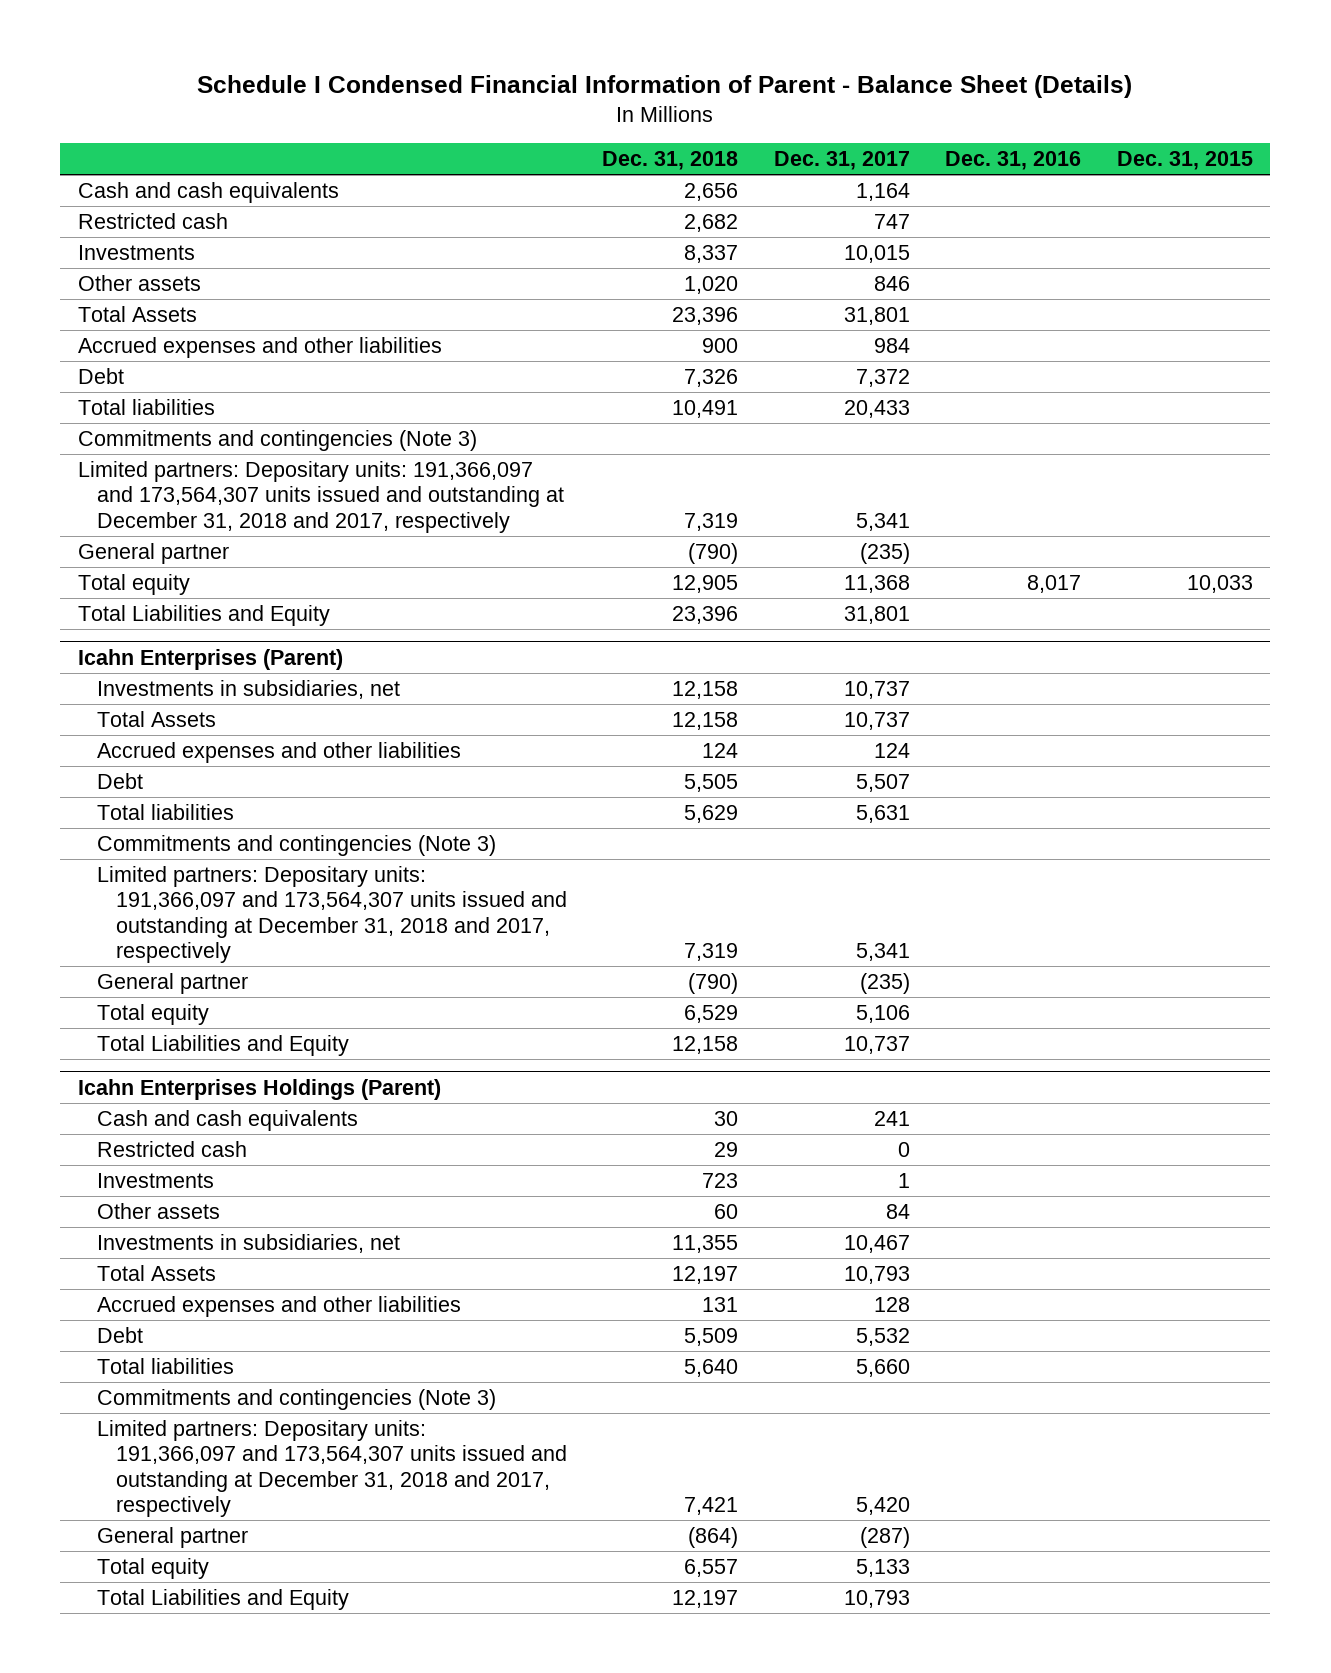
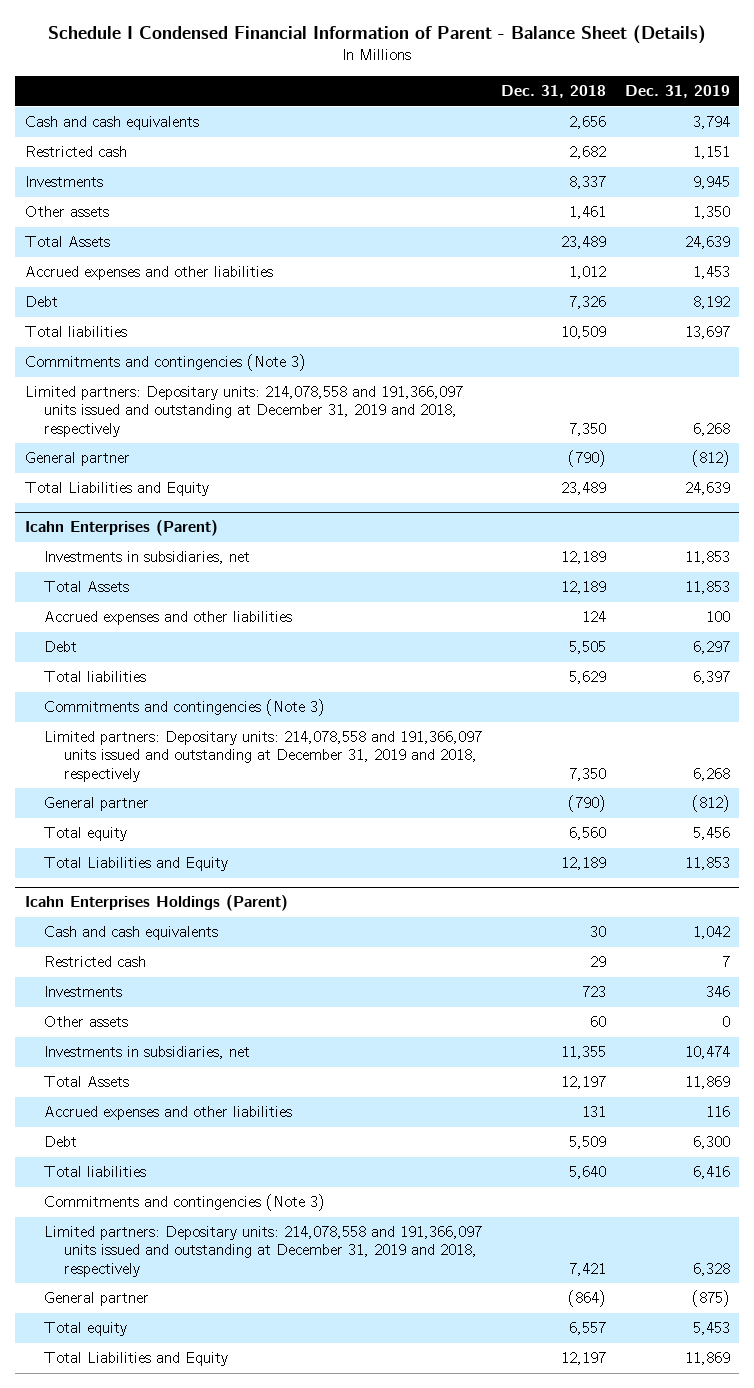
- | Dec. 31, 2018 | Dec. 31, 2017 | Dec. 31, 2016 | Dec. 31, 2015
+ | Dec. 31, 2018 | Dec. 31, 2019
- Other assets | 1,020 | 846 | |
- Total Assets | 23,396 | 31,801 | |
- Accrued expenses and other liabilities | 900 | 984 | |
+ Other assets | 1,461 | 1,350
+ Total Assets | 23,489 | 24,639
+ Accrued expenses and other liabilities | 1,012 | 1,453
- Total liabilities | 10,491 | 20,433 | |
+ Total liabilities | 10,509 | 13,697
- Limited partners: Depositary units: 191,366,097 and 173,564,307 units issued and outstanding at December 31, 2018 and 2017, respectively | 7,319 | 5,341 | |
+ Limited partners: Depositary units: 214,078,558 and 191,366,097 units issued and outstanding at December 31, 2019 and 2018, respectively | 7,350 | 6,268
- Total equity | 12,905 | 11,368 | 8,017 | 10,033
- Total Liabilities and Equity | 23,396 | 31,801 | |
+ Total Liabilities and Equity | 23,489 | 24,639
@ Icahn Enterprises (Parent)
- Investments in subsidiaries, net | 12,158 | 10,737 | |
- Total Assets | 12,158 | 10,737 | |
+ Investments in subsidiaries, net | 12,189 | 11,853
+ Total Assets | 12,189 | 11,853
- Limited partners: Depositary units: 191,366,097 and 173,564,307 units issued and outstanding at December 31, 2018 and 2017, respectively | 7,319 | 5,341 | |
+ Limited partners: Depositary units: 214,078,558 and 191,366,097 units issued and outstanding at December 31, 2019 and 2018, respectively | 7,350 | 6,268
- Total equity | 6,529 | 5,106 | |
- Total Liabilities and Equity | 12,158 | 10,737 | |
+ Total equity | 6,560 | 5,456
+ Total Liabilities and Equity | 12,189 | 11,853
@ Icahn Enterprises Holdings (Parent)
- Limited partners: Depositary units: 191,366,097 and 173,564,307 units issued and outstanding at December 31, 2018 and 2017, respectively | 7,421 | 5,420 | |
+ Limited partners: Depositary units: 214,078,558 and 191,366,097 units issued and outstanding at December 31, 2019 and 2018, respectively | 7,421 | 6,328

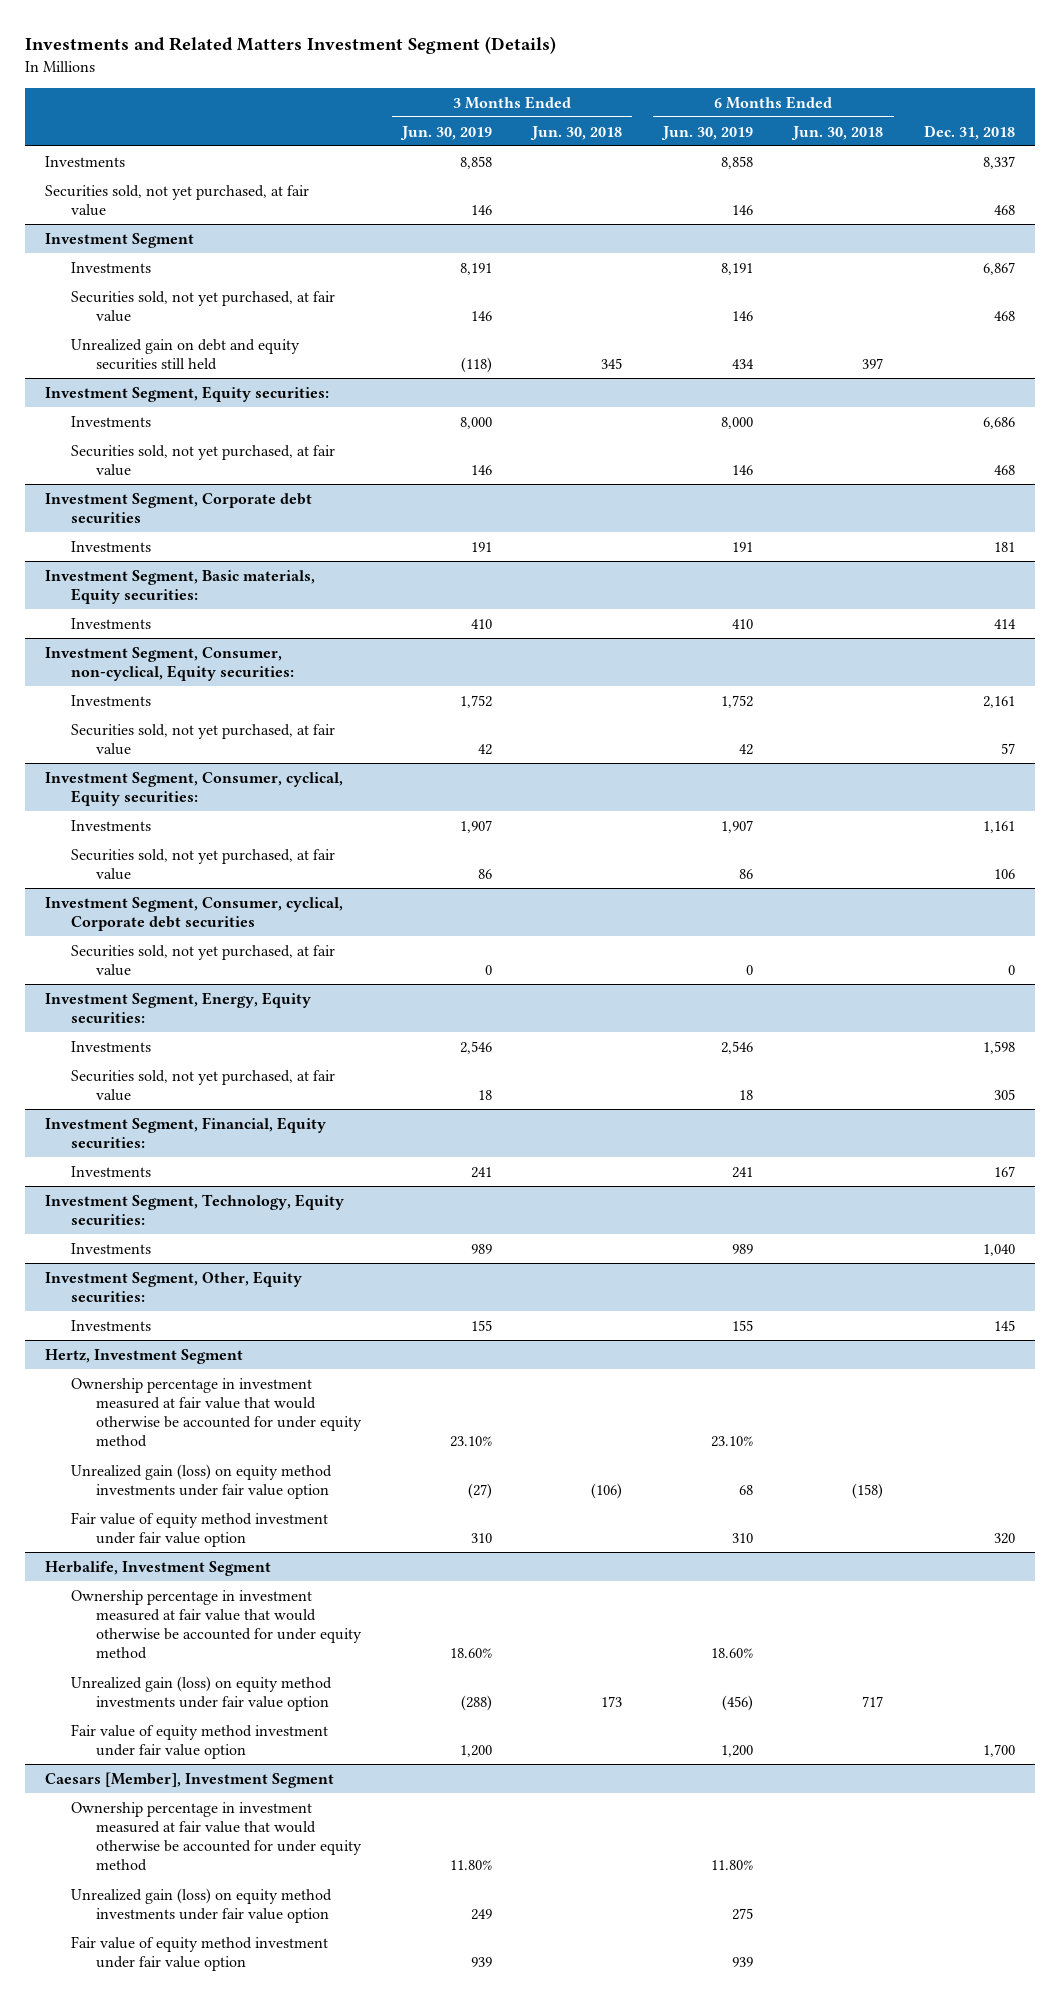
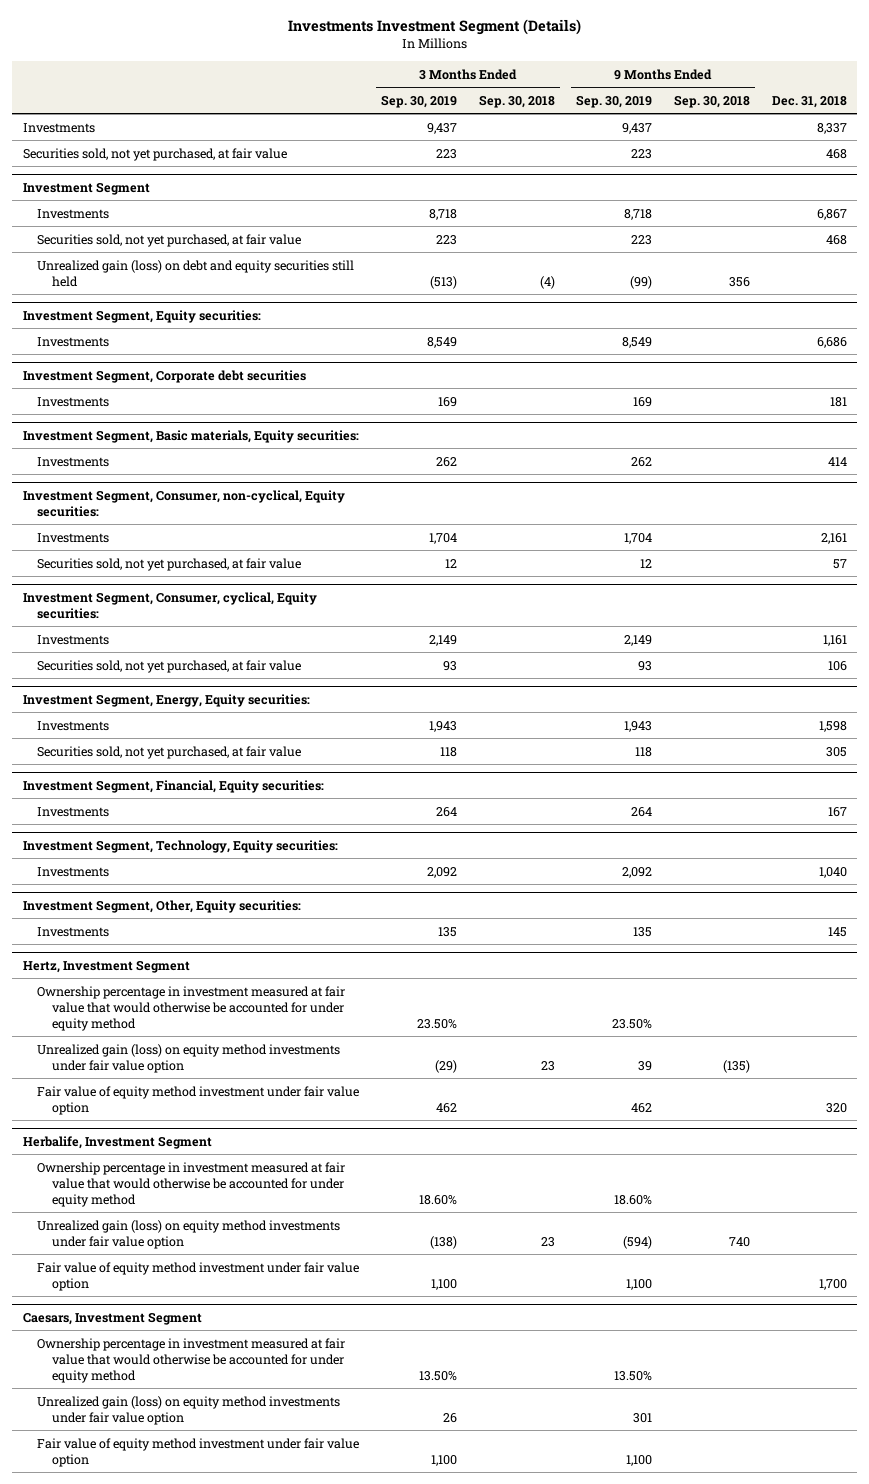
- Investments and Related Matters Investment Segment (Details)
+ Investments Investment Segment (Details)
- | 3 Months Ended Jun. 30, 2019 | 3 Months Ended Jun. 30, 2018 | 6 Months Ended Jun. 30, 2019 | 6 Months Ended Jun. 30, 2018 | Dec. 31, 2018
+ | 3 Months Ended Sep. 30, 2019 | 3 Months Ended Sep. 30, 2018 | 9 Months Ended Sep. 30, 2019 | 9 Months Ended Sep. 30, 2018 | Dec. 31, 2018
@ Investment Segment
- Unrealized gain on debt and equity securities still held | (118) | 345 | 434 | 397 |
+ Unrealized gain (loss) on debt and equity securities still held | (513) | (4) | (99) | 356 |
@ Investment Segment, Equity securities:
- Securities sold, not yet purchased, at fair value | 146 | | 146 | | 468
- Investment Segment, Consumer, cyclical, Corporate debt securities
- Securities sold, not yet purchased, at fair value | 0 | | 0 | | 0
- Caesars [Member], Investment Segment
+ Caesars, Investment Segment

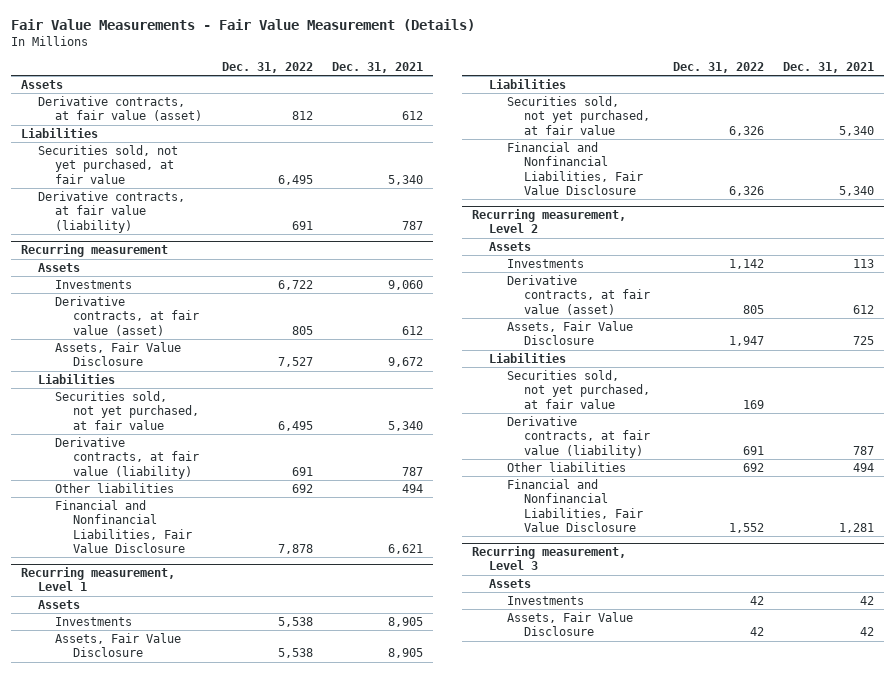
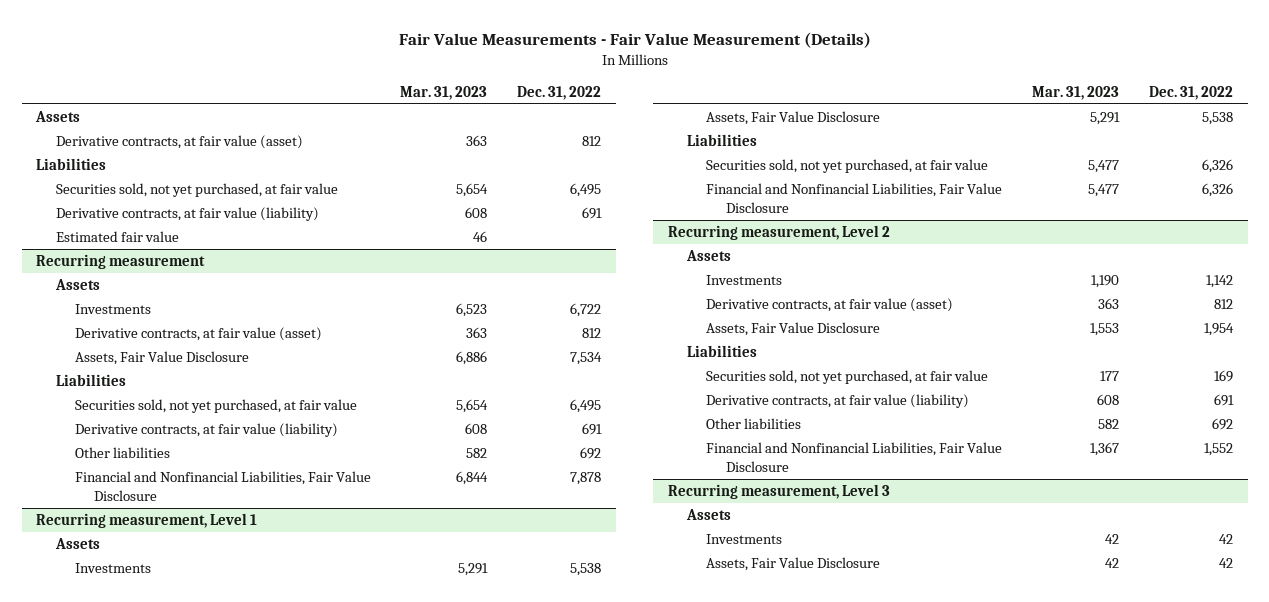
- | Dec. 31, 2022 | Dec. 31, 2021
+ | Mar. 31, 2023 | Dec. 31, 2022
+ Estimated fair value | 46 |
@ Recurring measurement
- Derivative contracts, at fair value (asset) | 805 | 612
- Assets, Fair Value Disclosure | 7,527 | 9,672
+ Derivative contracts, at fair value (asset) | 363 | 812
+ Assets, Fair Value Disclosure | 6,886 | 7,534
@ Recurring measurement, Level 2
- Derivative contracts, at fair value (asset) | 805 | 612
- Assets, Fair Value Disclosure | 1,947 | 725
+ Derivative contracts, at fair value (asset) | 363 | 812
+ Assets, Fair Value Disclosure | 1,553 | 1,954

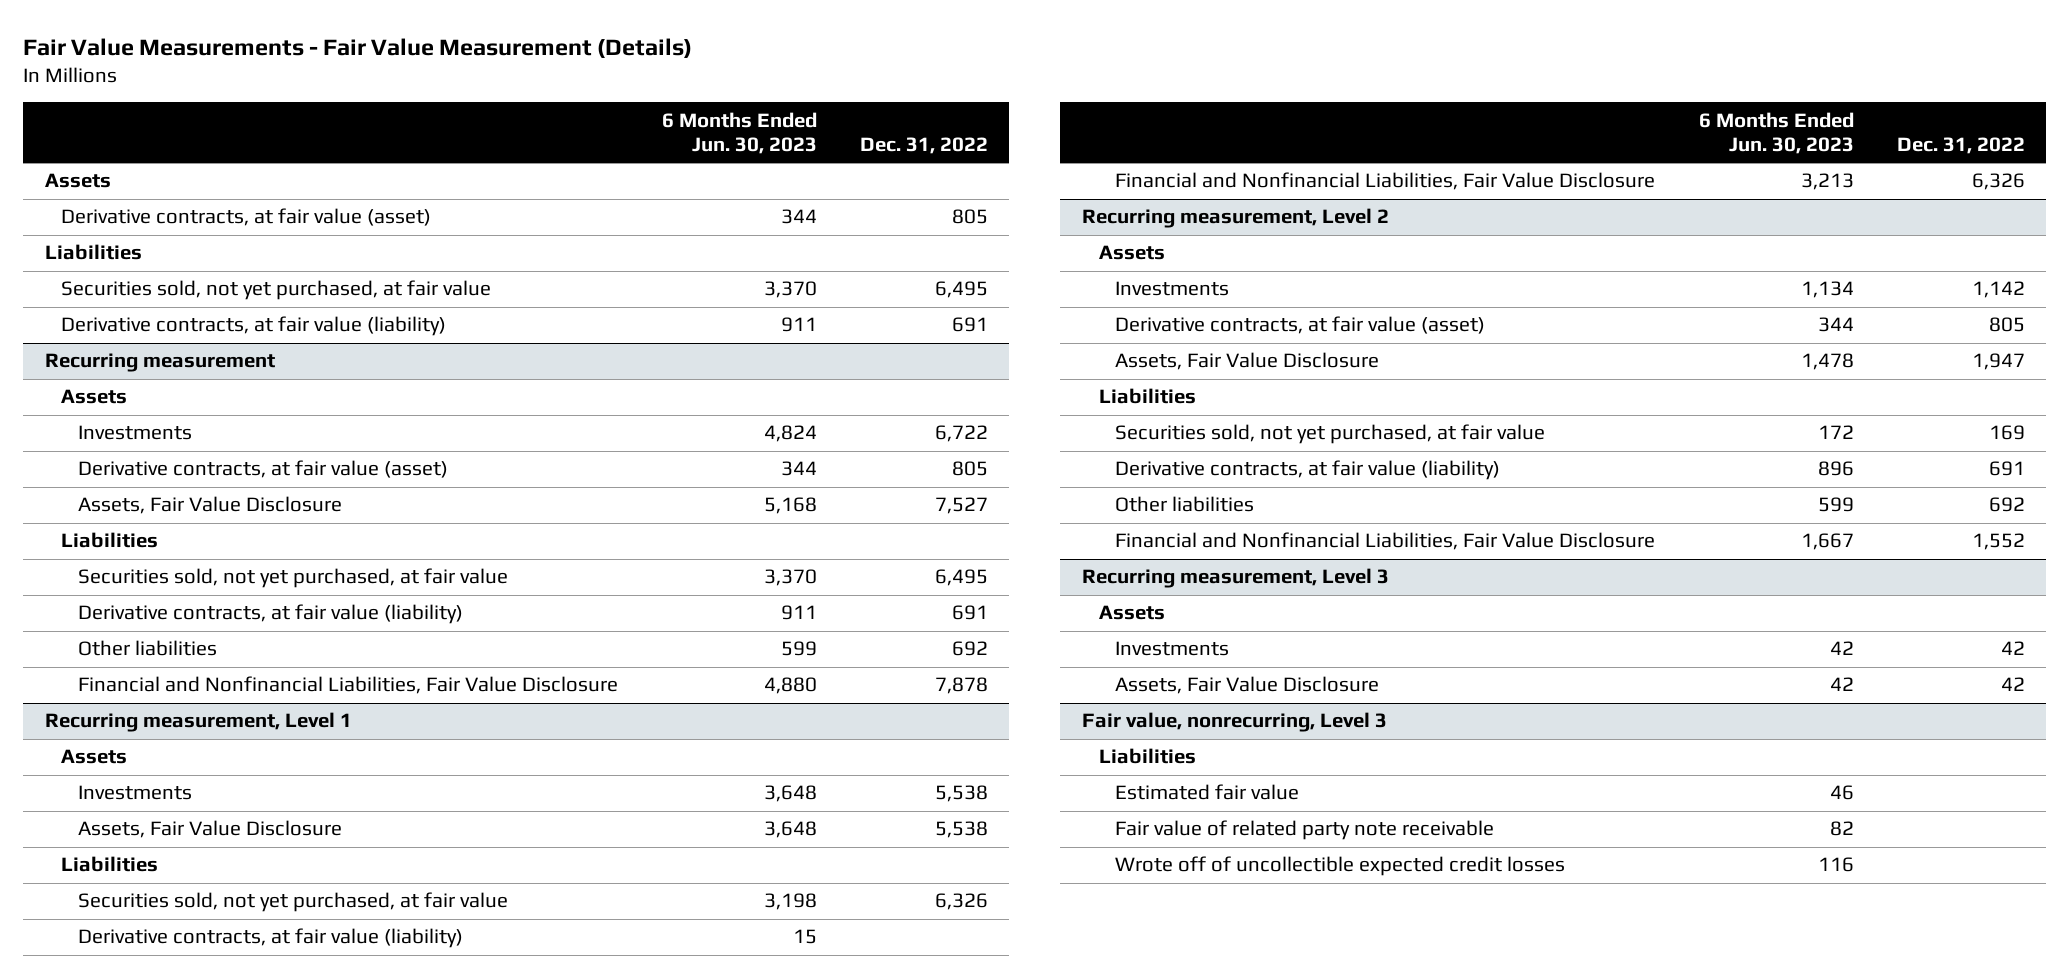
- | Mar. 31, 2023 | Dec. 31, 2022
+ | 6 Months Ended Jun. 30, 2023 | Dec. 31, 2022
- Derivative contracts, at fair value (asset) | 363 | 812
+ Derivative contracts, at fair value (asset) | 344 | 805
- Estimated fair value | 46 |
@ Recurring measurement
- Derivative contracts, at fair value (asset) | 363 | 812
- Assets, Fair Value Disclosure | 6,886 | 7,534
+ Derivative contracts, at fair value (asset) | 344 | 805
+ Assets, Fair Value Disclosure | 5,168 | 7,527
@ Recurring measurement, Level 1
+ Derivative contracts, at fair value (liability) | 15 |
@ Recurring measurement, Level 2
- Derivative contracts, at fair value (asset) | 363 | 812
- Assets, Fair Value Disclosure | 1,553 | 1,954
+ Derivative contracts, at fair value (asset) | 344 | 805
+ Assets, Fair Value Disclosure | 1,478 | 1,947
+ Fair value, nonrecurring, Level 3
+ Liabilities
+ Estimated fair value | 46 |
+ Fair value of related party note receivable | 82 |
+ Wrote off of uncollectible expected credit losses | 116 |

